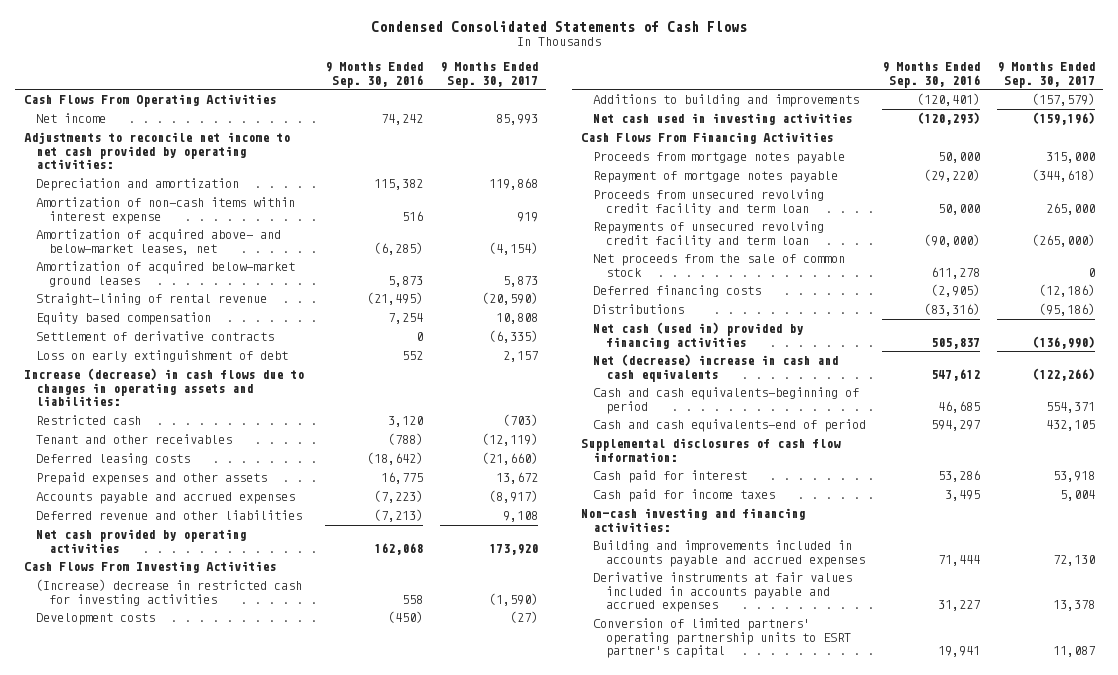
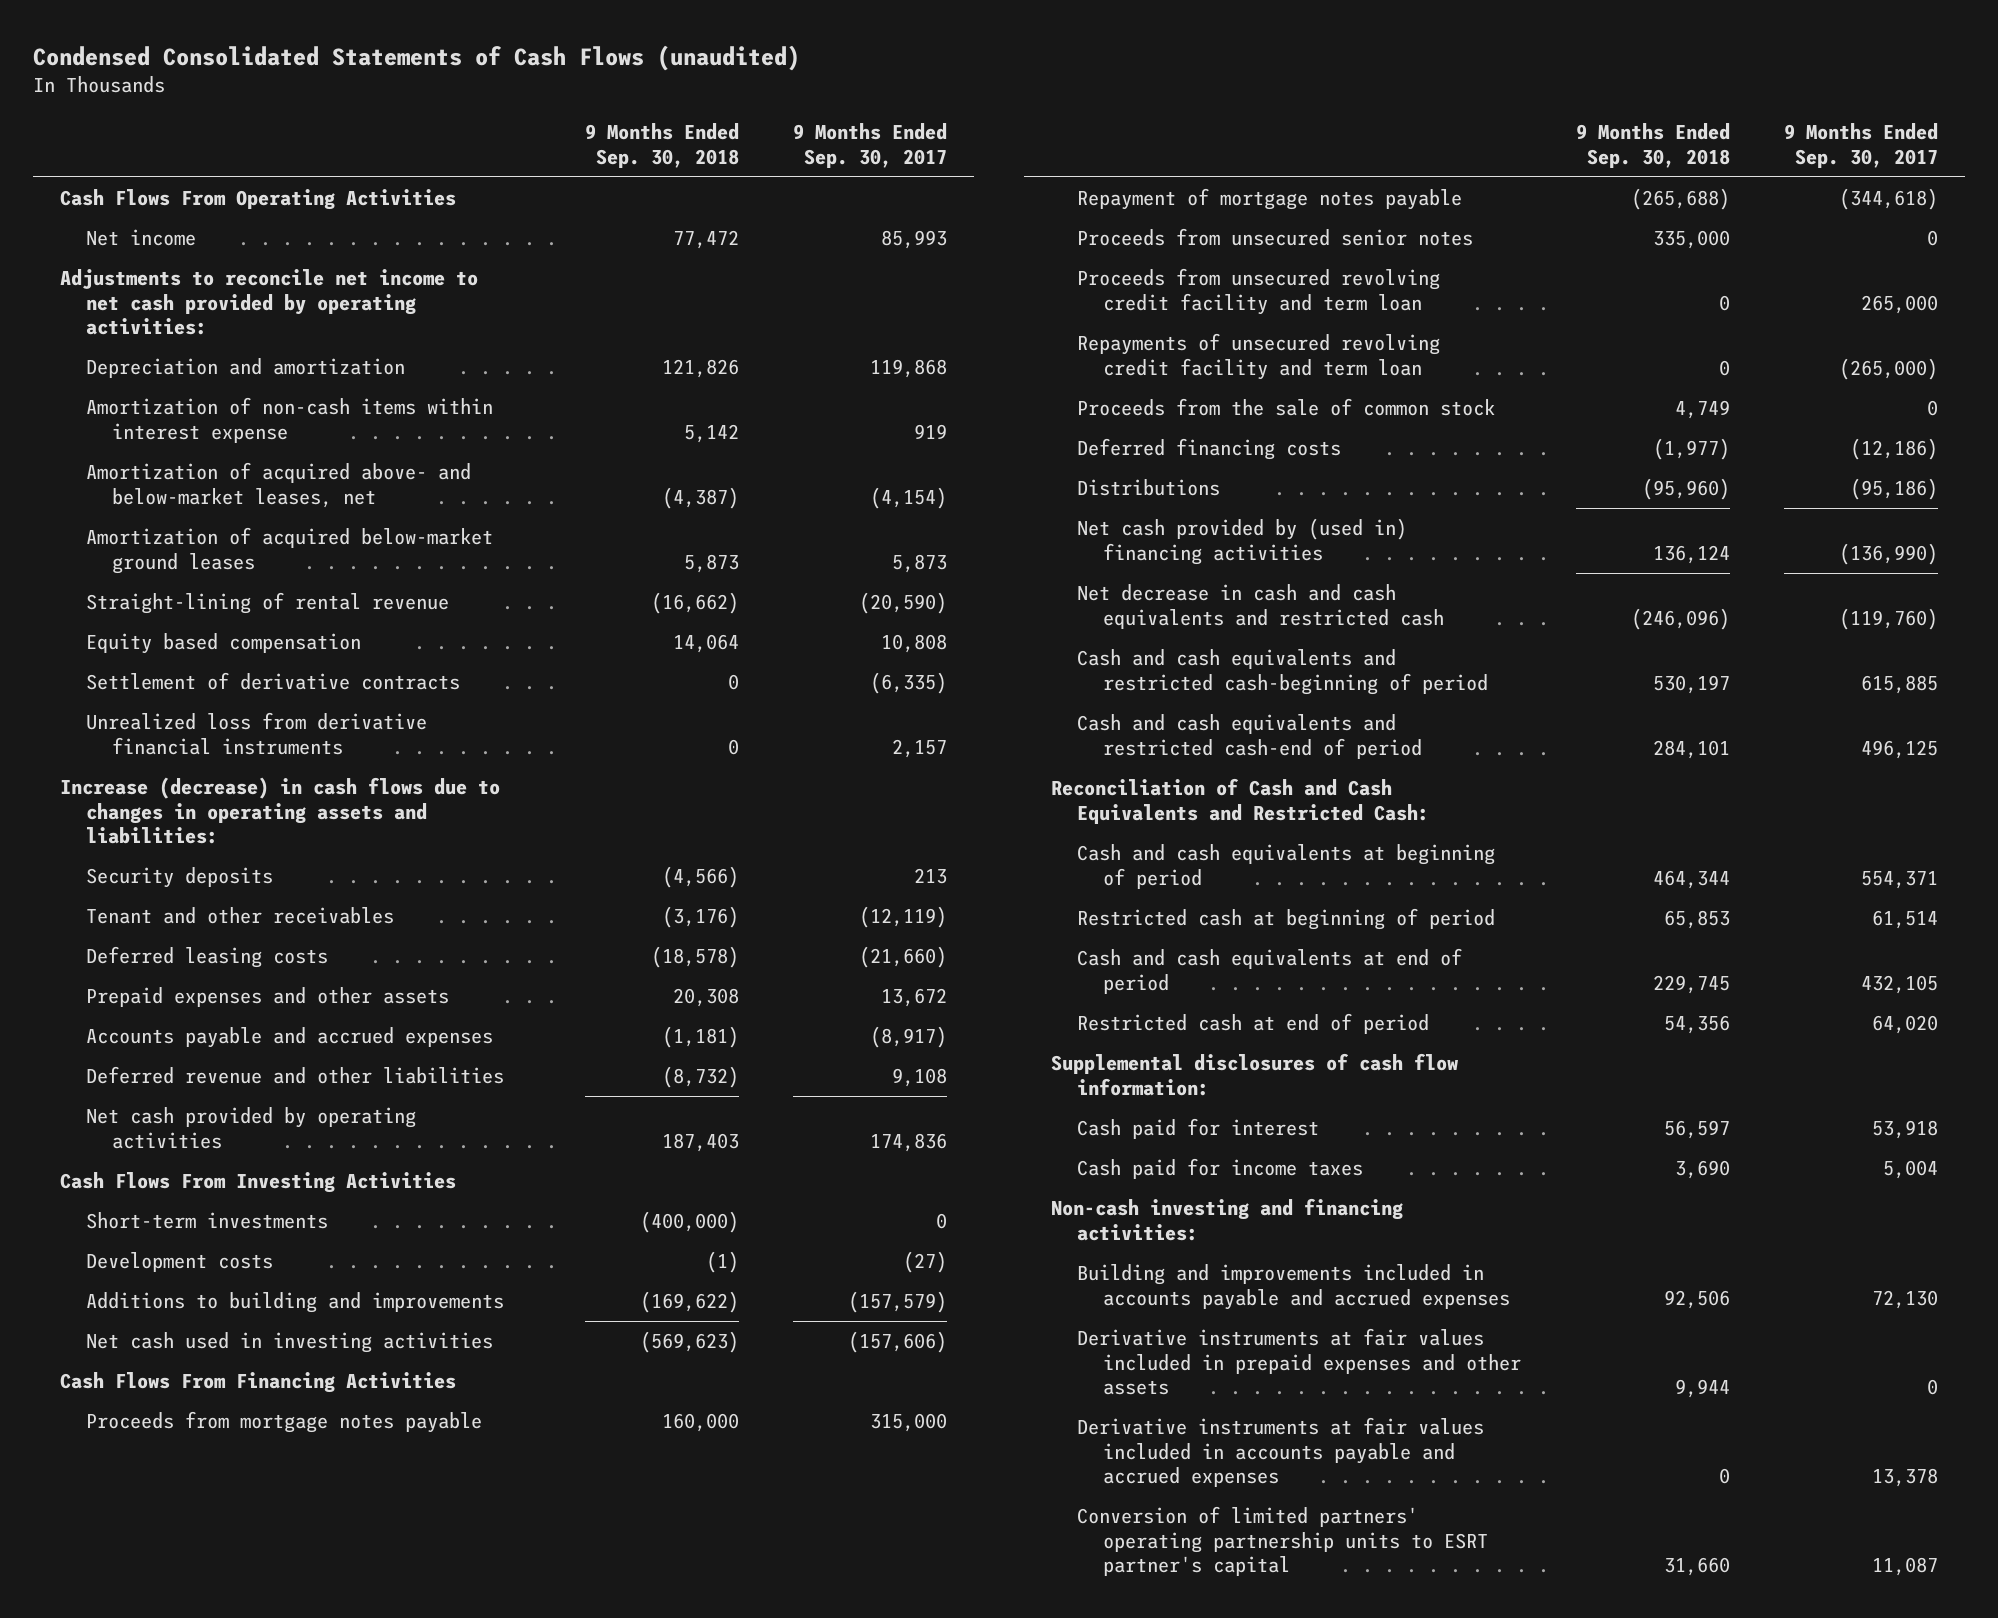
- Condensed Consolidated Statements of Cash Flows
+ Condensed Consolidated Statements of Cash Flows (unaudited)
- | 9 Months Ended Sep. 30, 2016 | 9 Months Ended Sep. 30, 2017
+ | 9 Months Ended Sep. 30, 2018 | 9 Months Ended Sep. 30, 2017
- Loss on early extinguishment of debt | 552 | 2,157
+ Unrealized loss from derivative financial instruments | 0 | 2,157
- Restricted cash | 3,120 | (703)
+ Security deposits | (4,566) | 213
- Net cash provided by operating activities | 162,068 | 173,920
+ Net cash provided by operating activities | 187,403 | 174,836
- (Increase) decrease in restricted cash for investing activities | 558 | (1,590)
+ Short-term investments | (400,000) | 0
- Net cash used in investing activities | (120,293) | (159,196)
+ Net cash used in investing activities | (569,623) | (157,606)
+ Proceeds from unsecured senior notes | 335,000 | 0
- Net proceeds from the sale of common stock | 611,278 | 0
+ Proceeds from the sale of common stock | 4,749 | 0
- Net cash (used in) provided by financing activities | 505,837 | (136,990)
- Net (decrease) increase in cash and cash equivalents | 547,612 | (122,266)
- Cash and cash equivalents-beginning of period | 46,685 | 554,371
- Cash and cash equivalents-end of period | 594,297 | 432,105
+ Net cash provided by (used in) financing activities | 136,124 | (136,990)
+ Net decrease in cash and cash equivalents and restricted cash | (246,096) | (119,760)
+ Cash and cash equivalents and restricted cash-beginning of period | 530,197 | 615,885
+ Cash and cash equivalents and restricted cash-end of period | 284,101 | 496,125
+ Reconciliation of Cash and Cash Equivalents and Restricted Cash:
+ Cash and cash equivalents at beginning of period | 464,344 | 554,371
+ Restricted cash at beginning of period | 65,853 | 61,514
+ Cash and cash equivalents at end of period | 229,745 | 432,105
+ Restricted cash at end of period | 54,356 | 64,020
+ Derivative instruments at fair values included in prepaid expenses and other assets | 9,944 | 0

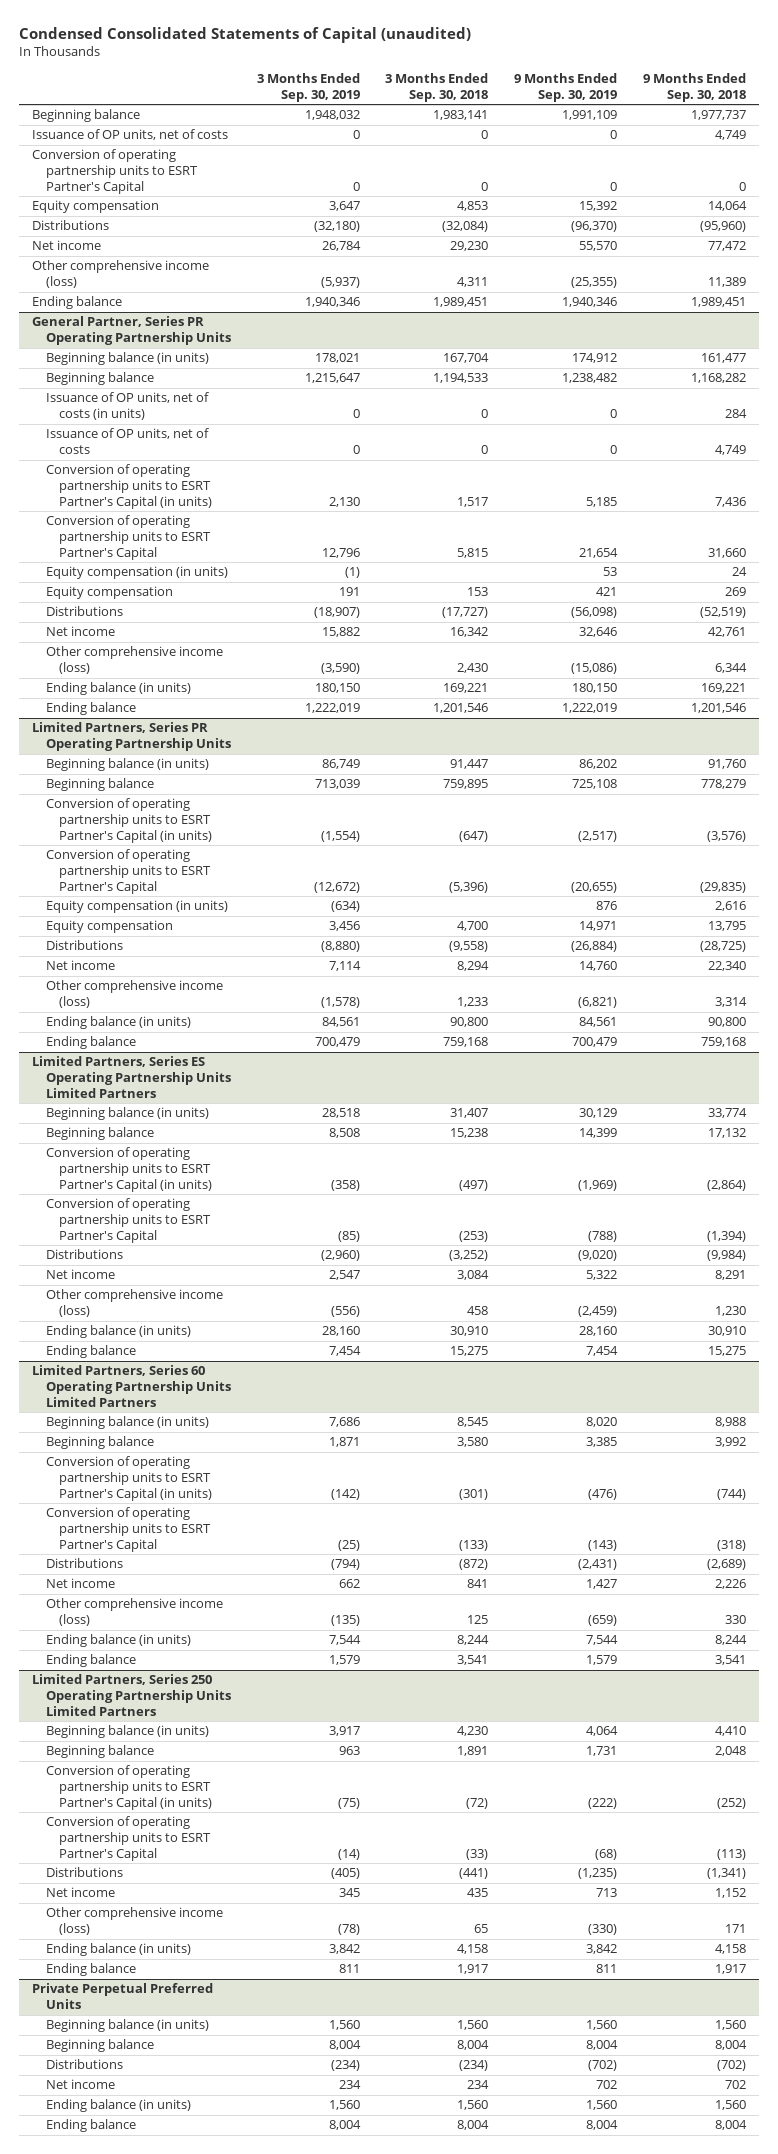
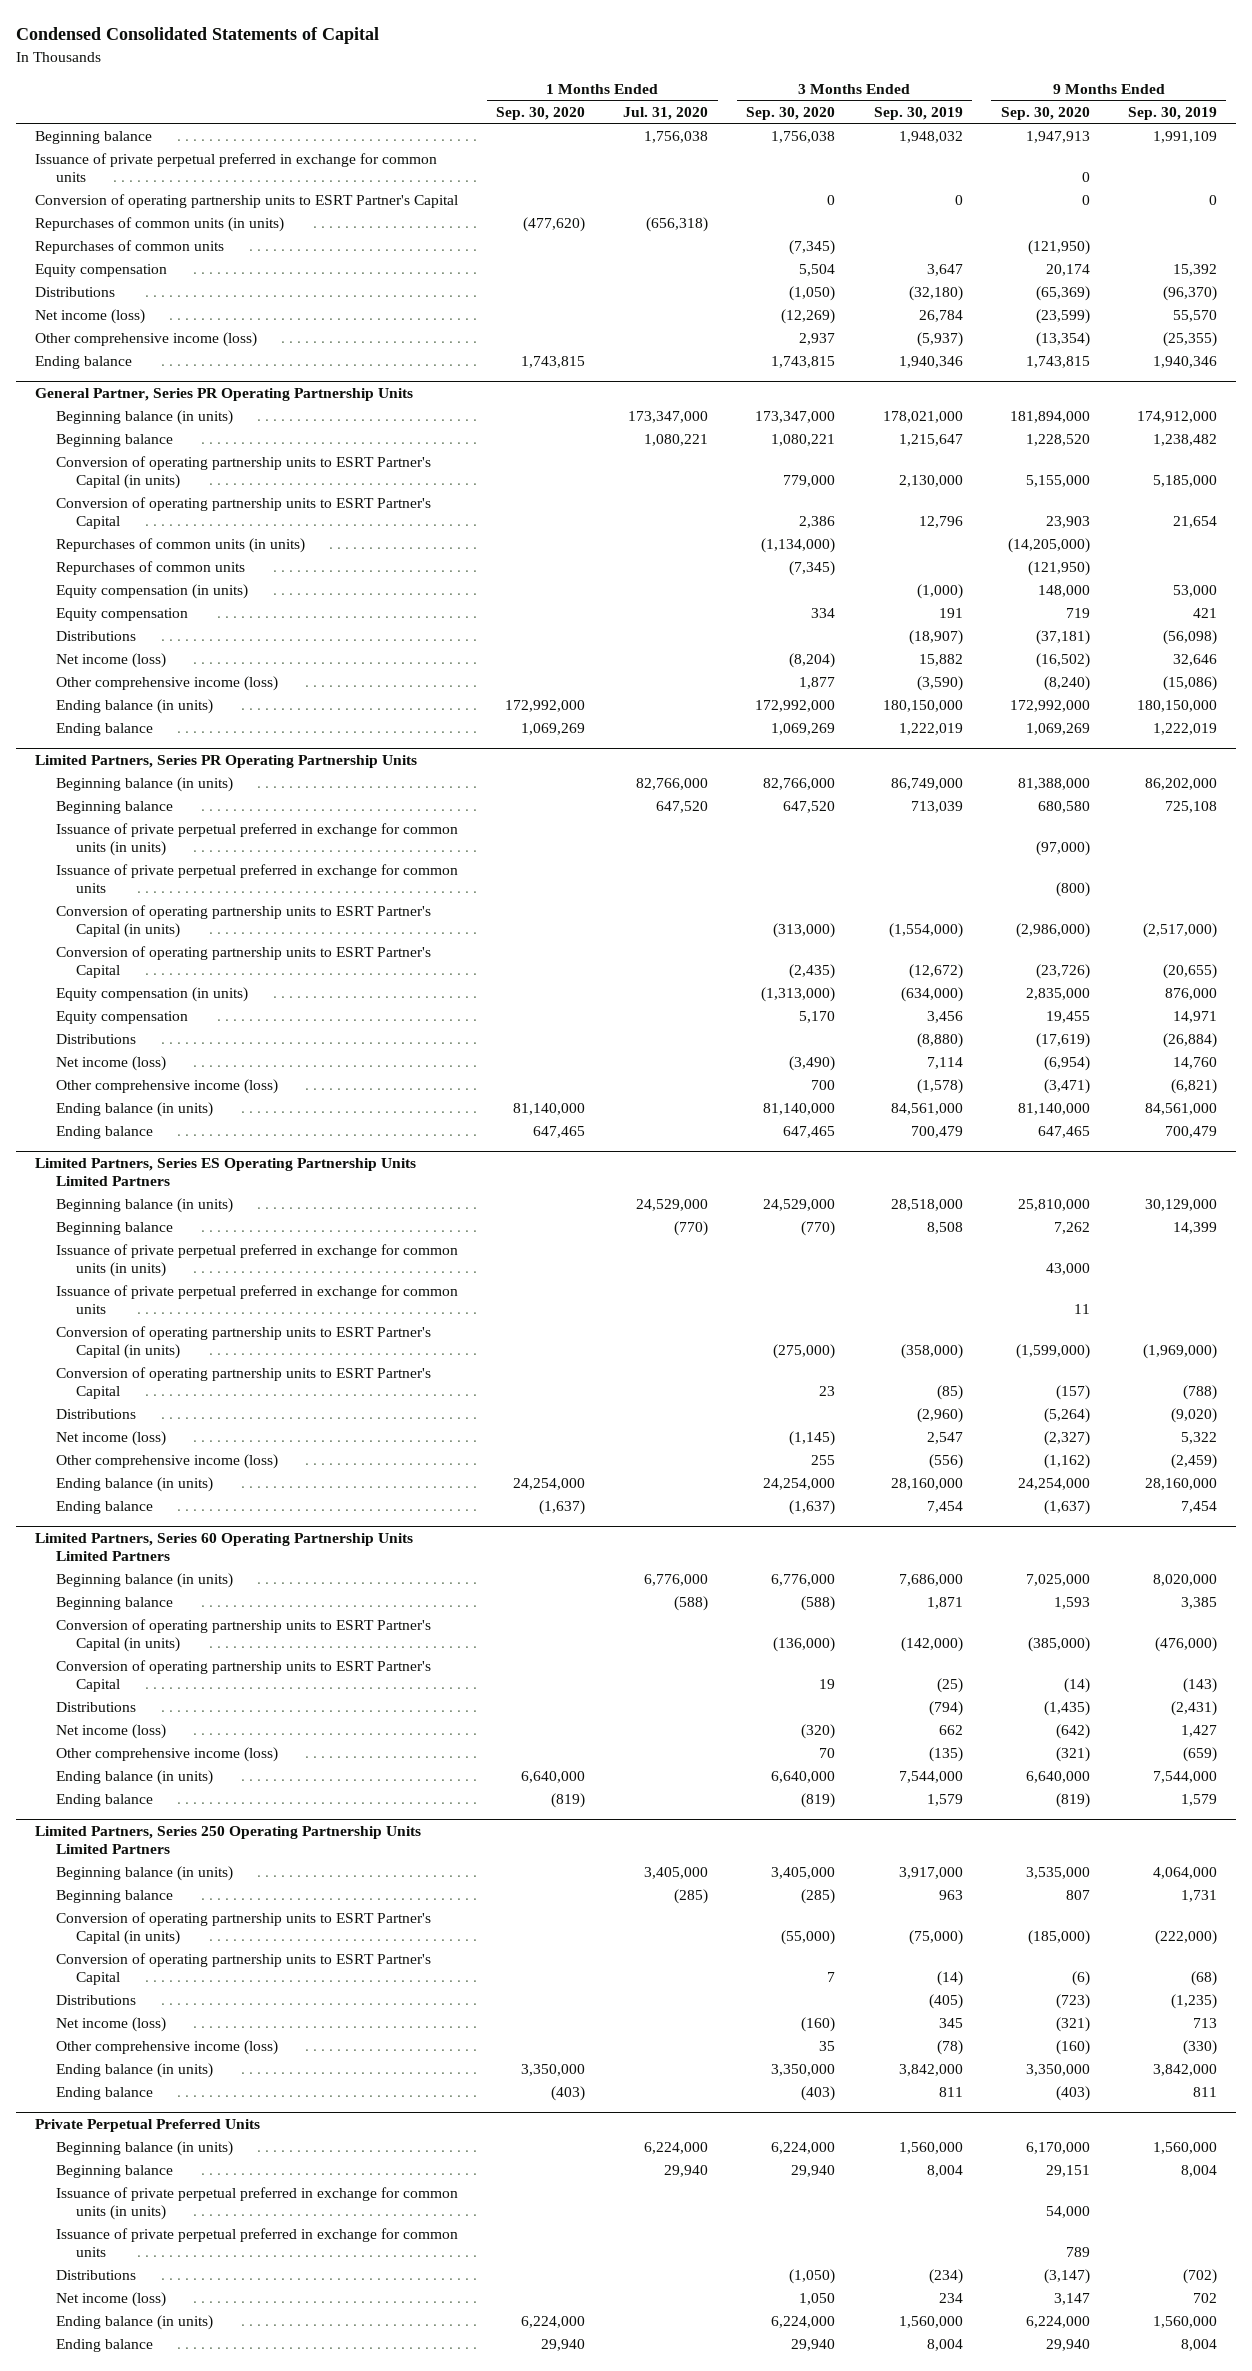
- Condensed Consolidated Statements of Capital (unaudited)
+ Condensed Consolidated Statements of Capital
- | 3 Months Ended Sep. 30, 2019 | 3 Months Ended Sep. 30, 2018 | 9 Months Ended Sep. 30, 2019 | 9 Months Ended Sep. 30, 2018
+ | 1 Months Ended Sep. 30, 2020 | 1 Months Ended Jul. 31, 2020 | 3 Months Ended Sep. 30, 2020 | 3 Months Ended Sep. 30, 2019 | 9 Months Ended Sep. 30, 2020 | 9 Months Ended Sep. 30, 2019
- Issuance of OP units, net of costs | 0 | 0 | 0 | 4,749
+ Issuance of private perpetual preferred in exchange for common units | | | | | 0 |
+ Repurchases of common units (in units) | (477,620) | (656,318) | | | |
+ Repurchases of common units | | | (7,345) | | (121,950) |
- Net income | 26,784 | 29,230 | 55,570 | 77,472
+ Net income (loss) | | | (12,269) | 26,784 | (23,599) | 55,570
@ General Partner, Series PR Operating Partnership Units
- Beginning balance (in units) | 178,021 | 167,704 | 174,912 | 161,477
+ Beginning balance (in units) | | 173,347,000 | 173,347,000 | 178,021,000 | 181,894,000 | 174,912,000
- Issuance of OP units, net of costs (in units) | 0 | 0 | 0 | 284
- Issuance of OP units, net of costs | 0 | 0 | 0 | 4,749
- Conversion of operating partnership units to ESRT Partner's Capital (in units) | 2,130 | 1,517 | 5,185 | 7,436
+ Conversion of operating partnership units to ESRT Partner's Capital (in units) | | | 779,000 | 2,130,000 | 5,155,000 | 5,185,000
- Equity compensation (in units) | (1) | | 53 | 24
+ Repurchases of common units (in units) | | | (1,134,000) | | (14,205,000) |
+ Repurchases of common units | | | (7,345) | | (121,950) |
+ Equity compensation (in units) | | | | (1,000) | 148,000 | 53,000
- Net income | 15,882 | 16,342 | 32,646 | 42,761
+ Net income (loss) | | | (8,204) | 15,882 | (16,502) | 32,646
- Ending balance (in units) | 180,150 | 169,221 | 180,150 | 169,221
+ Ending balance (in units) | 172,992,000 | | 172,992,000 | 180,150,000 | 172,992,000 | 180,150,000
@ Limited Partners, Series PR Operating Partnership Units
- Beginning balance (in units) | 86,749 | 91,447 | 86,202 | 91,760
+ Beginning balance (in units) | | 82,766,000 | 82,766,000 | 86,749,000 | 81,388,000 | 86,202,000
- Conversion of operating partnership units to ESRT Partner's Capital (in units) | (1,554) | (647) | (2,517) | (3,576)
+ Issuance of private perpetual preferred in exchange for common units (in units) | | | | | (97,000) |
+ Issuance of private perpetual preferred in exchange for common units | | | | | (800) |
+ Conversion of operating partnership units to ESRT Partner's Capital (in units) | | | (313,000) | (1,554,000) | (2,986,000) | (2,517,000)
- Equity compensation (in units) | (634) | | 876 | 2,616
+ Equity compensation (in units) | | | (1,313,000) | (634,000) | 2,835,000 | 876,000
- Net income | 7,114 | 8,294 | 14,760 | 22,340
+ Net income (loss) | | | (3,490) | 7,114 | (6,954) | 14,760
- Ending balance (in units) | 84,561 | 90,800 | 84,561 | 90,800
+ Ending balance (in units) | 81,140,000 | | 81,140,000 | 84,561,000 | 81,140,000 | 84,561,000
@ Limited Partners, Series ES Operating Partnership Units Limited Partners
- Beginning balance (in units) | 28,518 | 31,407 | 30,129 | 33,774
+ Beginning balance (in units) | | 24,529,000 | 24,529,000 | 28,518,000 | 25,810,000 | 30,129,000
- Conversion of operating partnership units to ESRT Partner's Capital (in units) | (358) | (497) | (1,969) | (2,864)
+ Issuance of private perpetual preferred in exchange for common units (in units) | | | | | 43,000 |
+ Issuance of private perpetual preferred in exchange for common units | | | | | 11 |
+ Conversion of operating partnership units to ESRT Partner's Capital (in units) | | | (275,000) | (358,000) | (1,599,000) | (1,969,000)
- Net income | 2,547 | 3,084 | 5,322 | 8,291
+ Net income (loss) | | | (1,145) | 2,547 | (2,327) | 5,322
- Ending balance (in units) | 28,160 | 30,910 | 28,160 | 30,910
+ Ending balance (in units) | 24,254,000 | | 24,254,000 | 28,160,000 | 24,254,000 | 28,160,000
@ Limited Partners, Series 60 Operating Partnership Units Limited Partners
- Beginning balance (in units) | 7,686 | 8,545 | 8,020 | 8,988
+ Beginning balance (in units) | | 6,776,000 | 6,776,000 | 7,686,000 | 7,025,000 | 8,020,000
- Conversion of operating partnership units to ESRT Partner's Capital (in units) | (142) | (301) | (476) | (744)
+ Conversion of operating partnership units to ESRT Partner's Capital (in units) | | | (136,000) | (142,000) | (385,000) | (476,000)
- Net income | 662 | 841 | 1,427 | 2,226
+ Net income (loss) | | | (320) | 662 | (642) | 1,427
- Ending balance (in units) | 7,544 | 8,244 | 7,544 | 8,244
+ Ending balance (in units) | 6,640,000 | | 6,640,000 | 7,544,000 | 6,640,000 | 7,544,000
@ Limited Partners, Series 250 Operating Partnership Units Limited Partners
- Beginning balance (in units) | 3,917 | 4,230 | 4,064 | 4,410
+ Beginning balance (in units) | | 3,405,000 | 3,405,000 | 3,917,000 | 3,535,000 | 4,064,000
- Conversion of operating partnership units to ESRT Partner's Capital (in units) | (75) | (72) | (222) | (252)
+ Conversion of operating partnership units to ESRT Partner's Capital (in units) | | | (55,000) | (75,000) | (185,000) | (222,000)
- Net income | 345 | 435 | 713 | 1,152
+ Net income (loss) | | | (160) | 345 | (321) | 713
- Ending balance (in units) | 3,842 | 4,158 | 3,842 | 4,158
+ Ending balance (in units) | 3,350,000 | | 3,350,000 | 3,842,000 | 3,350,000 | 3,842,000
@ Private Perpetual Preferred Units
- Beginning balance (in units) | 1,560 | 1,560 | 1,560 | 1,560
+ Beginning balance (in units) | | 6,224,000 | 6,224,000 | 1,560,000 | 6,170,000 | 1,560,000
+ Issuance of private perpetual preferred in exchange for common units (in units) | | | | | 54,000 |
+ Issuance of private perpetual preferred in exchange for common units | | | | | 789 |
- Net income | 234 | 234 | 702 | 702
- Ending balance (in units) | 1,560 | 1,560 | 1,560 | 1,560
+ Net income (loss) | | | 1,050 | 234 | 3,147 | 702
+ Ending balance (in units) | 6,224,000 | | 6,224,000 | 1,560,000 | 6,224,000 | 1,560,000

